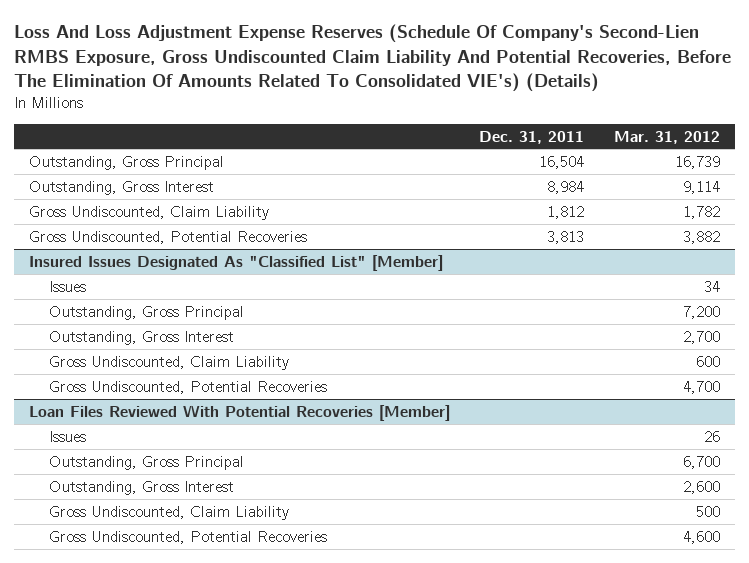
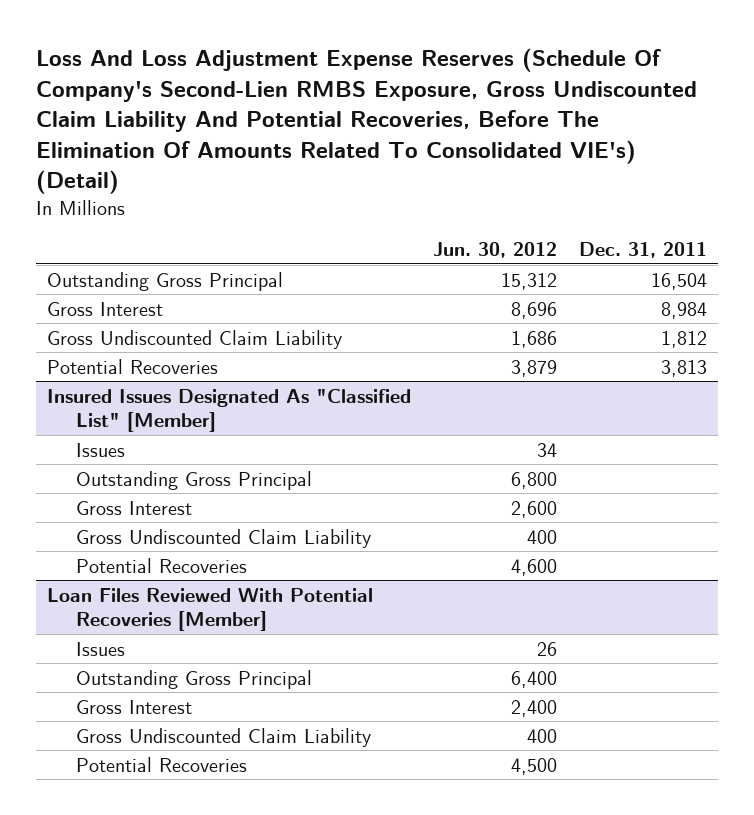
- Loss And Loss Adjustment Expense Reserves (Schedule Of Company's Second-Lien RMBS Exposure, Gross Undiscounted Claim Liability And Potential Recoveries, Before The Elimination Of Amounts Related To Consolidated VIE's) (Details)
+ Loss And Loss Adjustment Expense Reserves (Schedule Of Company's Second-Lien RMBS Exposure, Gross Undiscounted Claim Liability And Potential Recoveries, Before The Elimination Of Amounts Related To Consolidated VIE's) (Detail)
- | Dec. 31, 2011 | Mar. 31, 2012
+ | Jun. 30, 2012 | Dec. 31, 2011
- Outstanding, Gross Principal | 16,504 | 16,739
- Outstanding, Gross Interest | 8,984 | 9,114
- Gross Undiscounted, Claim Liability | 1,812 | 1,782
- Gross Undiscounted, Potential Recoveries | 3,813 | 3,882
+ Outstanding Gross Principal | 15,312 | 16,504
+ Gross Interest | 8,696 | 8,984
+ Gross Undiscounted Claim Liability | 1,686 | 1,812
+ Potential Recoveries | 3,879 | 3,813
@ Insured Issues Designated As "Classified List" [Member]
- Outstanding, Gross Principal | | 7,200
- Outstanding, Gross Interest | | 2,700
- Gross Undiscounted, Claim Liability | | 600
- Gross Undiscounted, Potential Recoveries | | 4,700
+ Outstanding Gross Principal | 6,800 |
+ Gross Interest | 2,600 |
+ Gross Undiscounted Claim Liability | 400 |
+ Potential Recoveries | 4,600 |
@ Loan Files Reviewed With Potential Recoveries [Member]
- Outstanding, Gross Principal | | 6,700
- Outstanding, Gross Interest | | 2,600
- Gross Undiscounted, Claim Liability | | 500
- Gross Undiscounted, Potential Recoveries | | 4,600
+ Outstanding Gross Principal | 6,400 |
+ Gross Interest | 2,400 |
+ Gross Undiscounted Claim Liability | 400 |
+ Potential Recoveries | 4,500 |

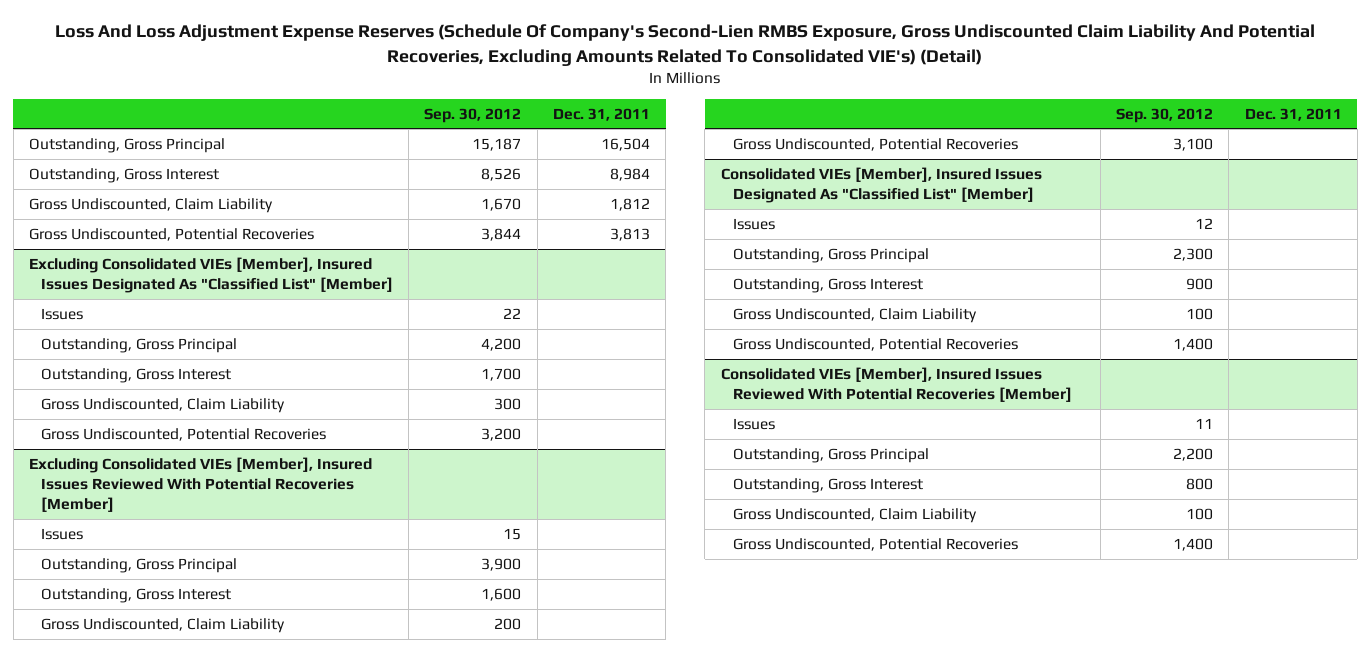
- Loss And Loss Adjustment Expense Reserves (Schedule Of Company's Second-Lien RMBS Exposure, Gross Undiscounted Claim Liability And Potential Recoveries, Before The Elimination Of Amounts Related To Consolidated VIE's) (Detail)
+ Loss And Loss Adjustment Expense Reserves (Schedule Of Company's Second-Lien RMBS Exposure, Gross Undiscounted Claim Liability And Potential Recoveries, Excluding Amounts Related To Consolidated VIE's) (Detail)
- | Jun. 30, 2012 | Dec. 31, 2011
+ | Sep. 30, 2012 | Dec. 31, 2011
- Outstanding Gross Principal | 15,312 | 16,504
- Gross Interest | 8,696 | 8,984
- Gross Undiscounted Claim Liability | 1,686 | 1,812
- Potential Recoveries | 3,879 | 3,813
- Insured Issues Designated As "Classified List" [Member]
+ Outstanding, Gross Principal | 15,187 | 16,504
+ Outstanding, Gross Interest | 8,526 | 8,984
+ Gross Undiscounted, Claim Liability | 1,670 | 1,812
+ Gross Undiscounted, Potential Recoveries | 3,844 | 3,813
+ Excluding Consolidated VIEs [Member], Insured Issues Designated As "Classified List" [Member]
+ Issues | 22 |
+ Outstanding, Gross Principal | 4,200 |
+ Outstanding, Gross Interest | 1,700 |
+ Gross Undiscounted, Claim Liability | 300 |
+ Gross Undiscounted, Potential Recoveries | 3,200 |
+ Excluding Consolidated VIEs [Member], Insured Issues Reviewed With Potential Recoveries [Member]
+ Issues | 15 |
+ Outstanding, Gross Principal | 3,900 |
+ Outstanding, Gross Interest | 1,600 |
+ Gross Undiscounted, Claim Liability | 200 |
+ Gross Undiscounted, Potential Recoveries | 3,100 |
+ Consolidated VIEs [Member], Insured Issues Designated As "Classified List" [Member]
- Outstanding Gross Principal | 6,800 |
- Gross Interest | 2,600 |
- Gross Undiscounted Claim Liability | 400 |
- Potential Recoveries | 4,600 |
- Loan Files Reviewed With Potential Recoveries [Member]
- Issues | 26 |
- Outstanding Gross Principal | 6,400 |
- Gross Interest | 2,400 |
- Gross Undiscounted Claim Liability | 400 |
- Potential Recoveries | 4,500 |
+ Outstanding, Gross Principal | 2,300 |
+ Outstanding, Gross Interest | 900 |
+ Gross Undiscounted, Claim Liability | 100 |
+ Gross Undiscounted, Potential Recoveries | 1,400 |
+ Consolidated VIEs [Member], Insured Issues Reviewed With Potential Recoveries [Member]
+ Issues | 11 |
+ Outstanding, Gross Principal | 2,200 |
+ Outstanding, Gross Interest | 800 |
+ Gross Undiscounted, Claim Liability | 100 |
+ Gross Undiscounted, Potential Recoveries | 1,400 |

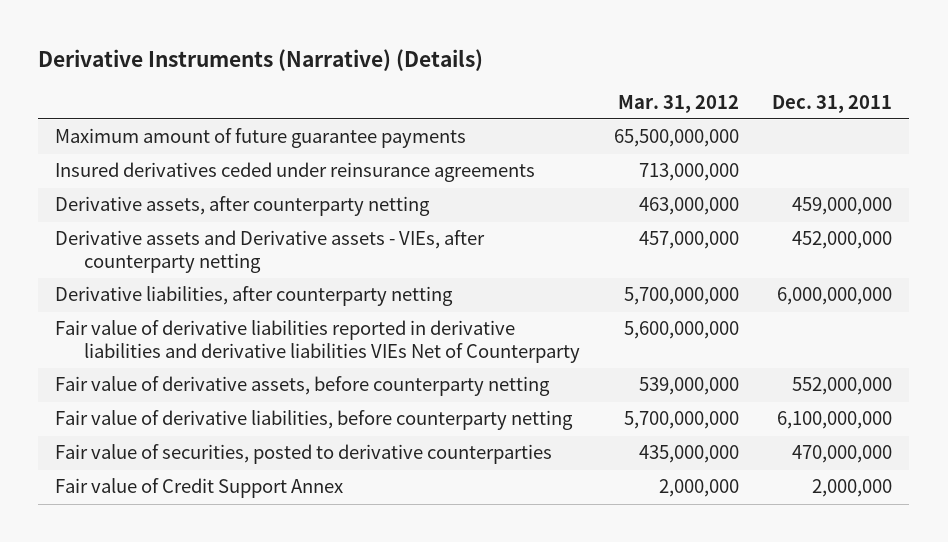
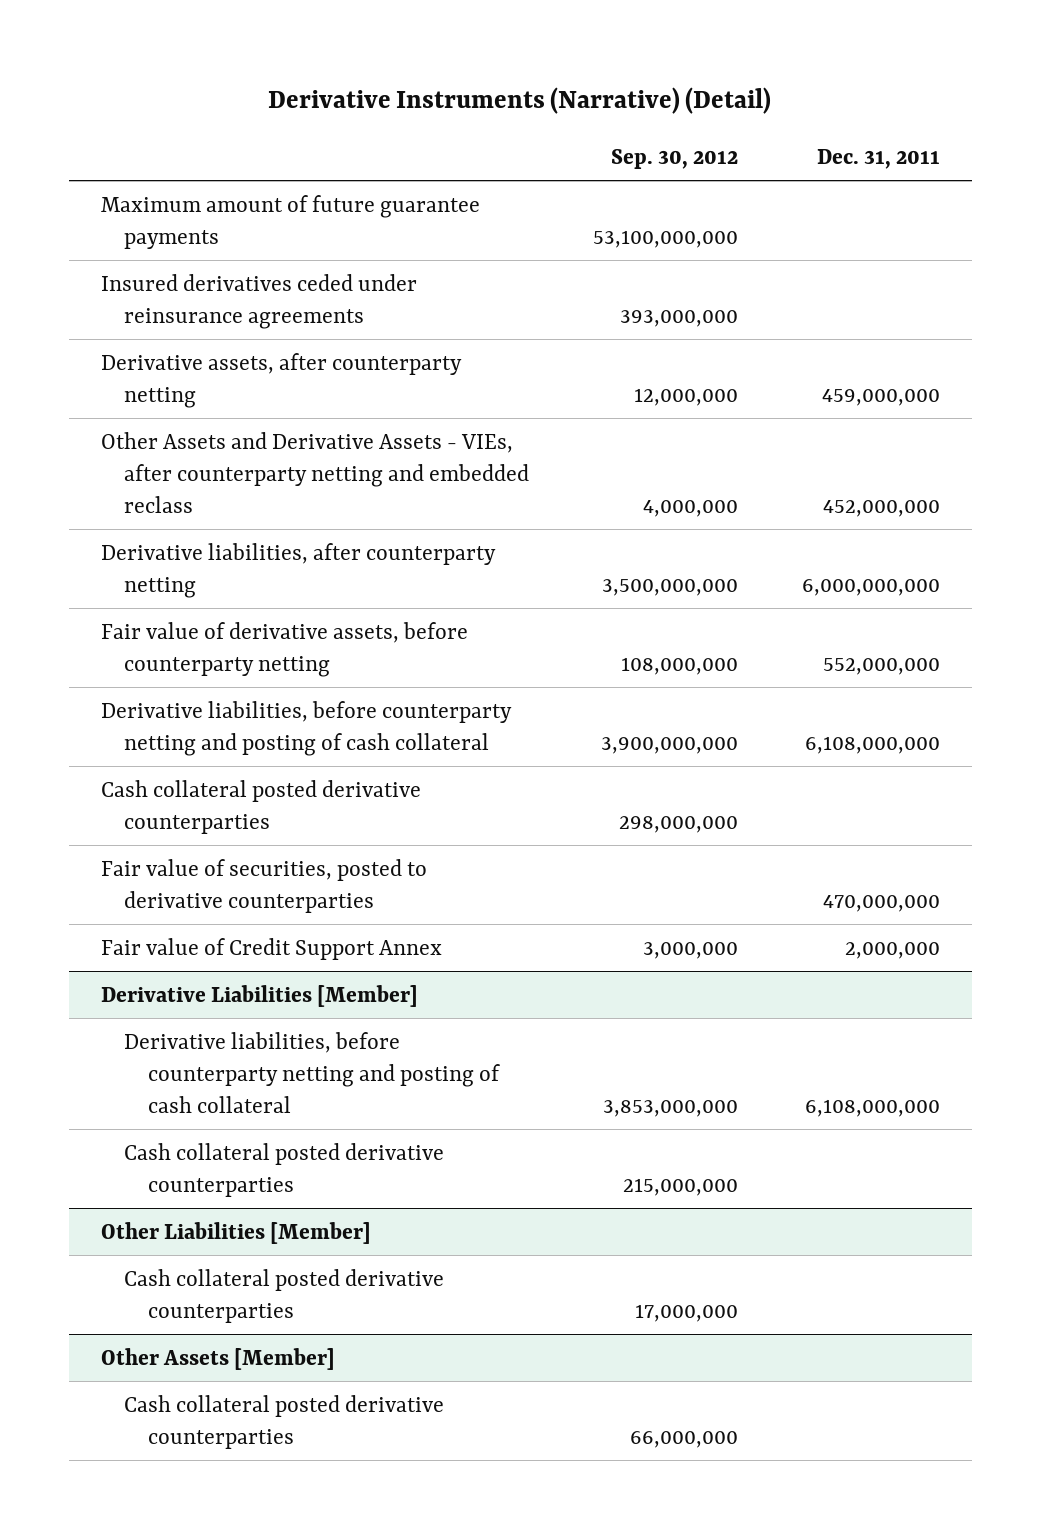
- Derivative Instruments (Narrative) (Details)
+ Derivative Instruments (Narrative) (Detail)
- | Mar. 31, 2012 | Dec. 31, 2011
+ | Sep. 30, 2012 | Dec. 31, 2011
- Derivative assets and Derivative assets - VIEs, after counterparty netting | 457,000,000 | 452,000,000
+ Other Assets and Derivative Assets - VIEs, after counterparty netting and embedded reclass | 4,000,000 | 452,000,000
- Fair value of derivative liabilities reported in derivative liabilities and derivative liabilities VIEs Net of Counterparty | 5,600,000,000 |
- Fair value of derivative liabilities, before counterparty netting | 5,700,000,000 | 6,100,000,000
+ Derivative liabilities, before counterparty netting and posting of cash collateral | 3,900,000,000 | 6,108,000,000
+ Cash collateral posted derivative counterparties | 298,000,000 |
+ Derivative Liabilities [Member]
+ Derivative liabilities, before counterparty netting and posting of cash collateral | 3,853,000,000 | 6,108,000,000
+ Cash collateral posted derivative counterparties | 215,000,000 |
+ Other Liabilities [Member]
+ Cash collateral posted derivative counterparties | 17,000,000 |
+ Other Assets [Member]
+ Cash collateral posted derivative counterparties | 66,000,000 |

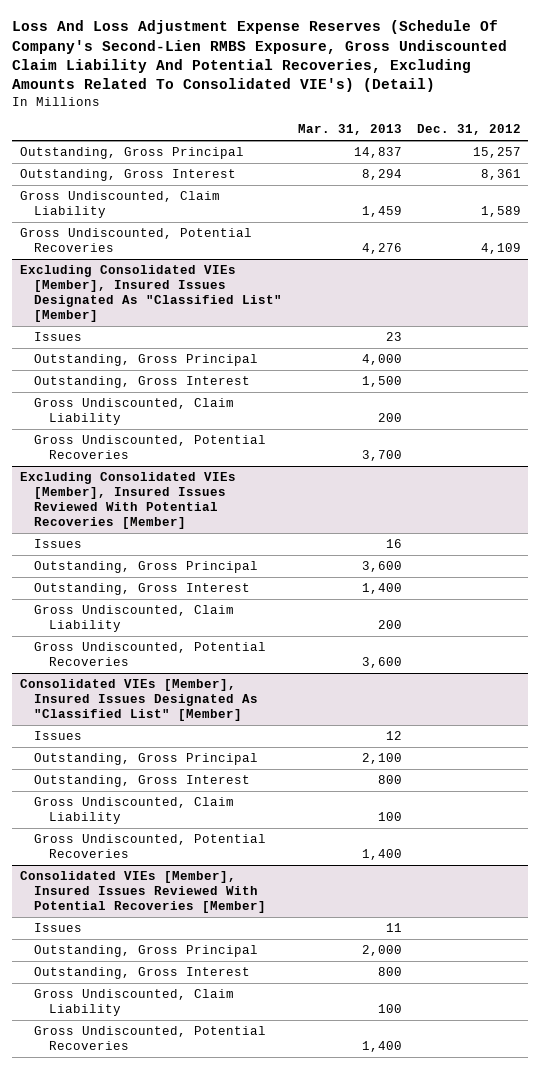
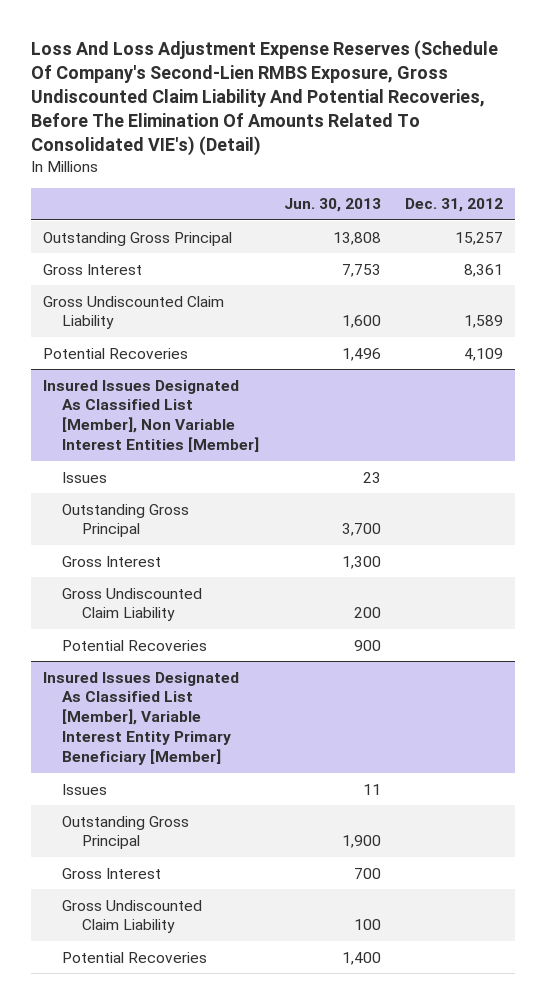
- Loss And Loss Adjustment Expense Reserves (Schedule Of Company's Second-Lien RMBS Exposure, Gross Undiscounted Claim Liability And Potential Recoveries, Excluding Amounts Related To Consolidated VIE's) (Detail)
+ Loss And Loss Adjustment Expense Reserves (Schedule Of Company's Second-Lien RMBS Exposure, Gross Undiscounted Claim Liability And Potential Recoveries, Before The Elimination Of Amounts Related To Consolidated VIE's) (Detail)
- | Mar. 31, 2013 | Dec. 31, 2012
+ | Jun. 30, 2013 | Dec. 31, 2012
- Outstanding, Gross Principal | 14,837 | 15,257
- Outstanding, Gross Interest | 8,294 | 8,361
- Gross Undiscounted, Claim Liability | 1,459 | 1,589
- Gross Undiscounted, Potential Recoveries | 4,276 | 4,109
- Excluding Consolidated VIEs [Member], Insured Issues Designated As "Classified List" [Member]
- Issues | 23 |
- Outstanding, Gross Principal | 4,000 |
- Outstanding, Gross Interest | 1,500 |
- Gross Undiscounted, Claim Liability | 200 |
- Gross Undiscounted, Potential Recoveries | 3,700 |
- Excluding Consolidated VIEs [Member], Insured Issues Reviewed With Potential Recoveries [Member]
- Issues | 16 |
- Outstanding, Gross Principal | 3,600 |
- Outstanding, Gross Interest | 1,400 |
- Gross Undiscounted, Claim Liability | 200 |
- Gross Undiscounted, Potential Recoveries | 3,600 |
- Consolidated VIEs [Member], Insured Issues Designated As "Classified List" [Member]
+ Outstanding Gross Principal | 13,808 | 15,257
+ Gross Interest | 7,753 | 8,361
+ Gross Undiscounted Claim Liability | 1,600 | 1,589
+ Potential Recoveries | 1,496 | 4,109
+ Insured Issues Designated As Classified List [Member], Non Variable Interest Entities [Member]
- Outstanding, Gross Principal | 2,100 |
- Outstanding, Gross Interest | 800 |
- Gross Undiscounted, Claim Liability | 100 |
- Gross Undiscounted, Potential Recoveries | 1,400 |
- Consolidated VIEs [Member], Insured Issues Reviewed With Potential Recoveries [Member]
- Issues | 11 |
- Outstanding, Gross Principal | 2,000 |
- Outstanding, Gross Interest | 800 |
- Gross Undiscounted, Claim Liability | 100 |
- Gross Undiscounted, Potential Recoveries | 1,400 |
+ Outstanding Gross Principal | 3,700 |
+ Gross Interest | 1,300 |
+ Gross Undiscounted Claim Liability | 200 |
+ Potential Recoveries | 900 |
+ Insured Issues Designated As Classified List [Member], Variable Interest Entity Primary Beneficiary [Member]
+ Issues | 11 |
+ Outstanding Gross Principal | 1,900 |
+ Gross Interest | 700 |
+ Gross Undiscounted Claim Liability | 100 |
+ Potential Recoveries | 1,400 |

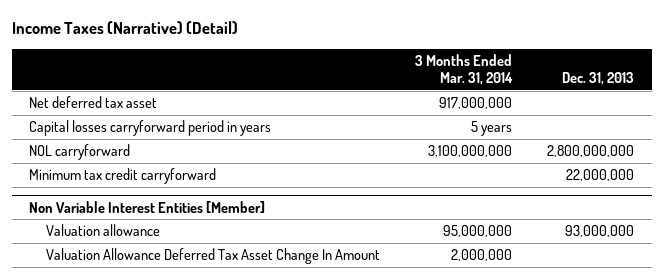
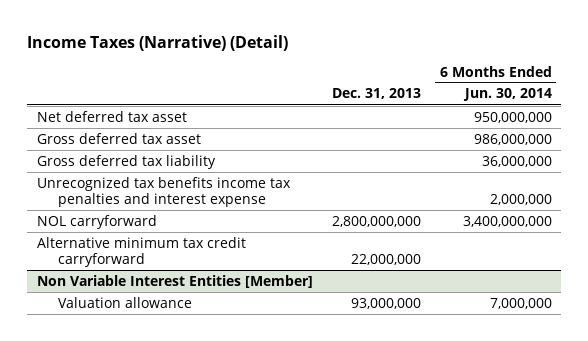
- | 3 Months Ended Mar. 31, 2014 | Dec. 31, 2013
+ | Dec. 31, 2013 | 6 Months Ended Jun. 30, 2014
- Capital losses carryforward period in years | 5 years |
+ Gross deferred tax asset | | 986,000,000
+ Gross deferred tax liability | | 36,000,000
+ Unrecognized tax benefits income tax penalties and interest expense | | 2,000,000
- Minimum tax credit carryforward | | 22,000,000
+ Alternative minimum tax credit carryforward | 22,000,000 |
@ Non Variable Interest Entities [Member]
- Valuation Allowance Deferred Tax Asset Change In Amount | 2,000,000 |

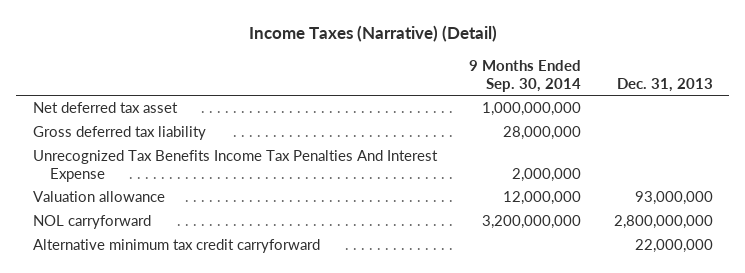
- | Dec. 31, 2013 | 6 Months Ended Jun. 30, 2014
+ | 9 Months Ended Sep. 30, 2014 | Dec. 31, 2013
- Gross deferred tax asset | | 986,000,000
- Unrecognized tax benefits income tax penalties and interest expense | | 2,000,000
+ Unrecognized Tax Benefits Income Tax Penalties And Interest Expense | 2,000,000 |
+ Valuation allowance | 12,000,000 | 93,000,000
- Non Variable Interest Entities [Member]
- Valuation allowance | 93,000,000 | 7,000,000

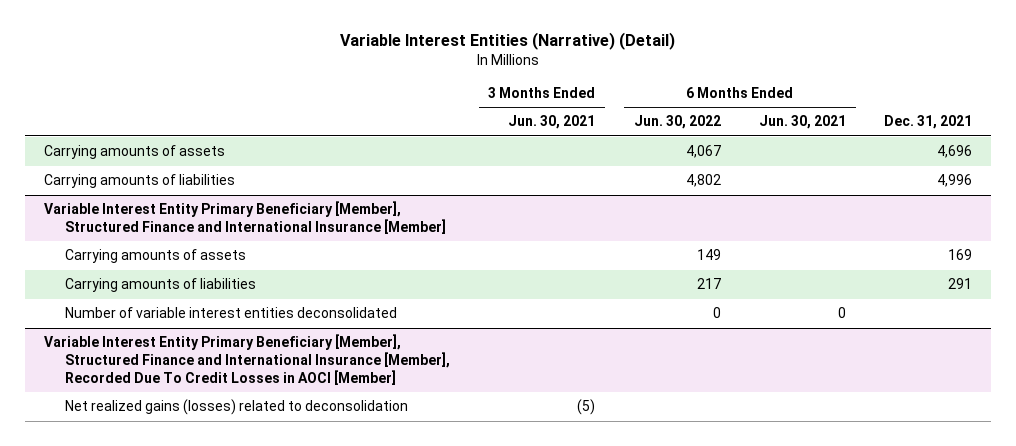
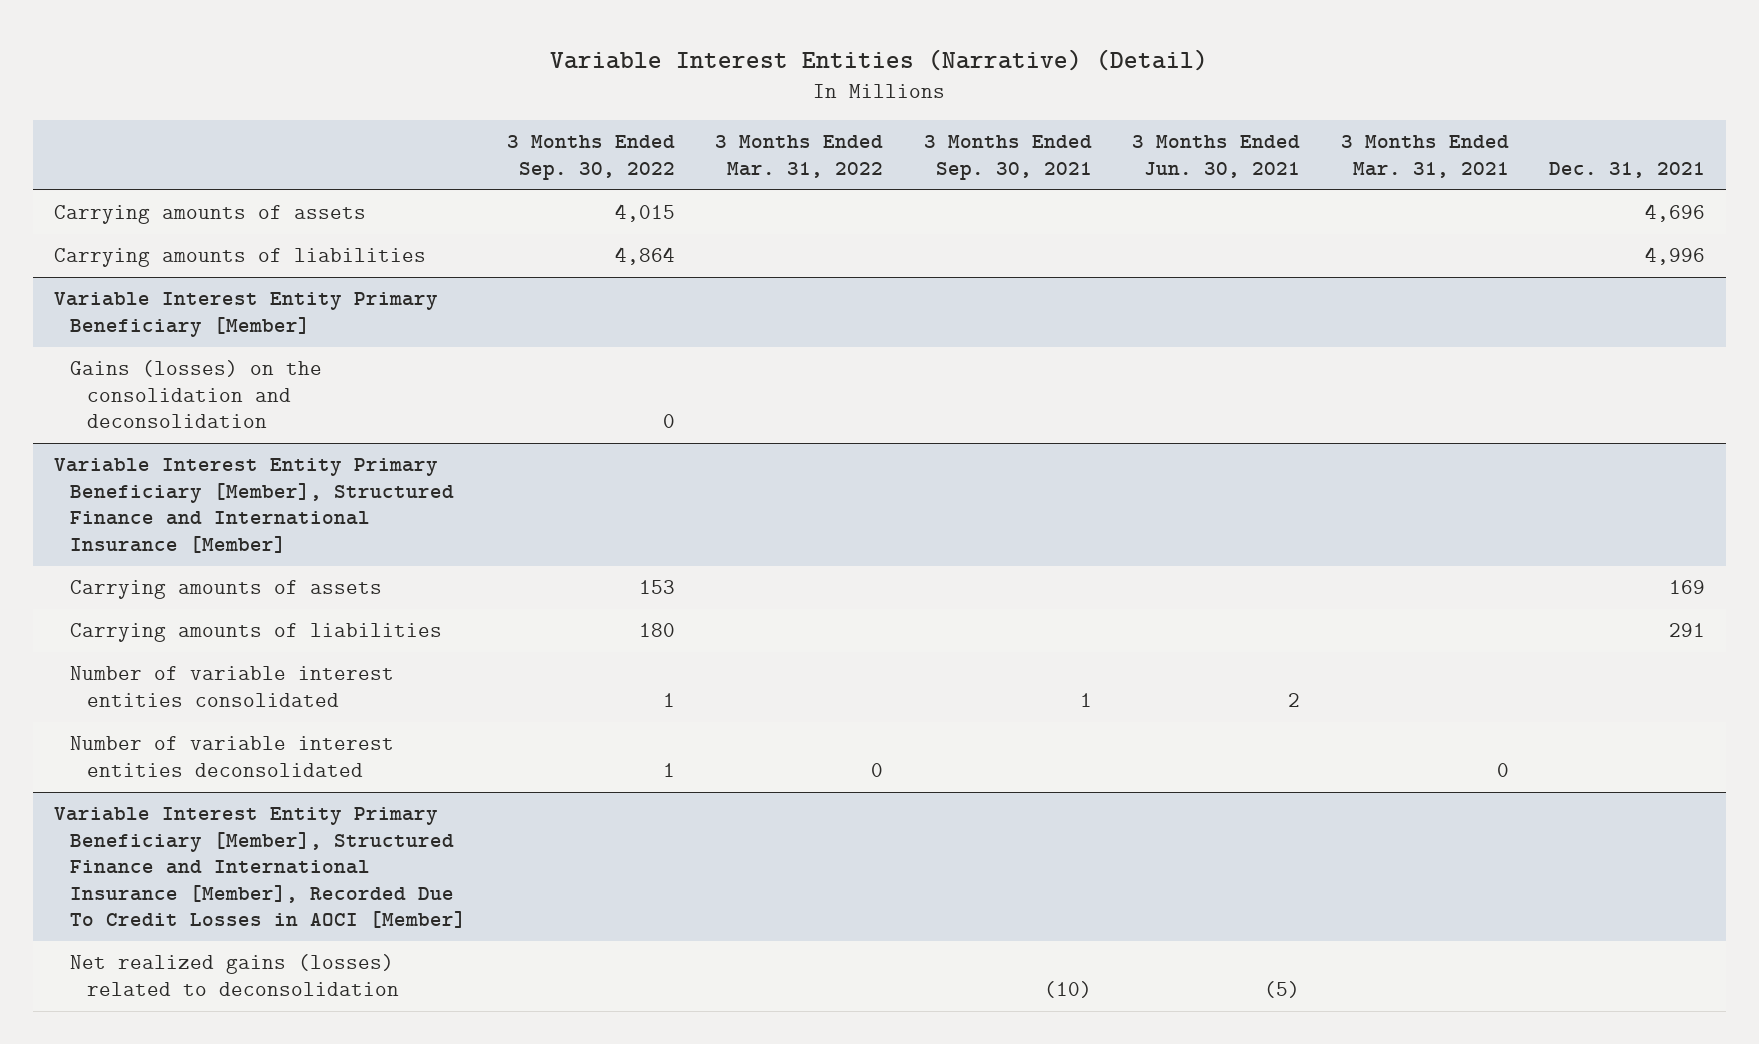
- | 3 Months Ended Jun. 30, 2021 | 6 Months Ended Jun. 30, 2022 | 6 Months Ended Jun. 30, 2021 | Dec. 31, 2021
+ | 3 Months Ended Sep. 30, 2022 | 3 Months Ended Mar. 31, 2022 | 3 Months Ended Sep. 30, 2021 | 3 Months Ended Jun. 30, 2021 | 3 Months Ended Mar. 31, 2021 | Dec. 31, 2021
+ Variable Interest Entity Primary Beneficiary [Member]
+ Gains (losses) on the consolidation and deconsolidation | 0 | | | | |
@ Variable Interest Entity Primary Beneficiary [Member], Structured Finance and International Insurance [Member]
+ Number of variable interest entities consolidated | 1 | | 1 | 2 | |

